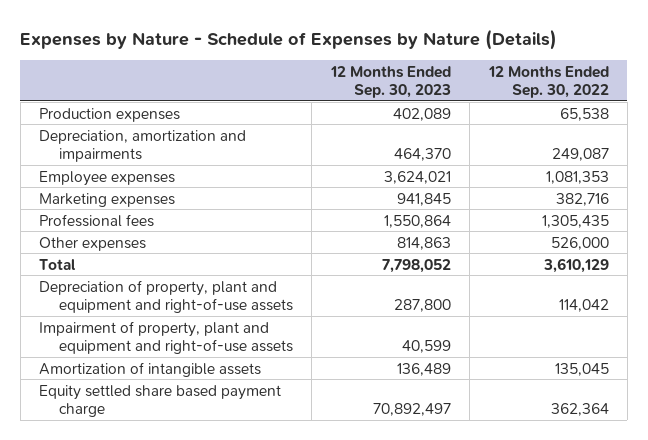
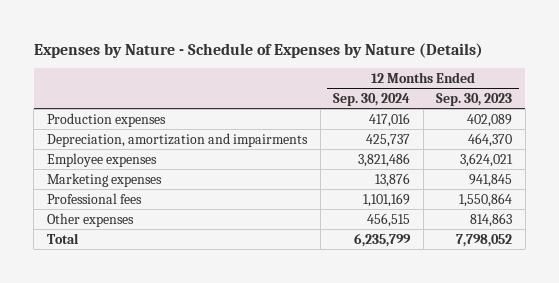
- | 12 Months Ended Sep. 30, 2023 | 12 Months Ended Sep. 30, 2022
+ | 12 Months Ended Sep. 30, 2024 | 12 Months Ended Sep. 30, 2023
- Depreciation of property, plant and equipment and right-of-use assets | 287,800 | 114,042
- Impairment of property, plant and equipment and right-of-use assets | 40,599 |
- Amortization of intangible assets | 136,489 | 135,045
- Equity settled share based payment charge | 70,892,497 | 362,364

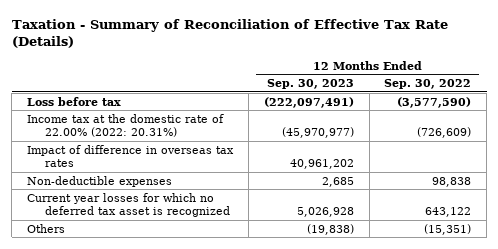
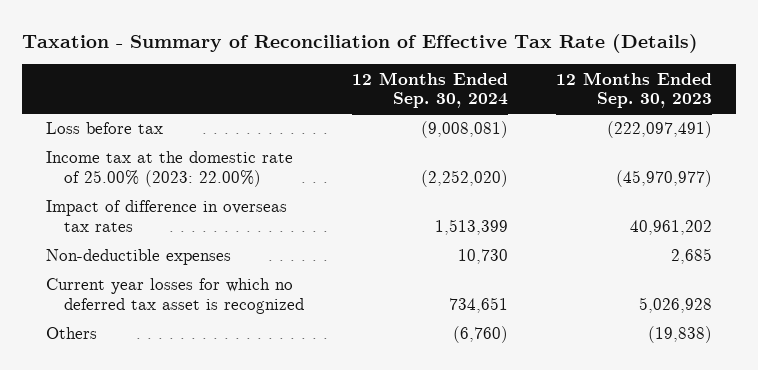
- | 12 Months Ended Sep. 30, 2023 | 12 Months Ended Sep. 30, 2022
+ | 12 Months Ended Sep. 30, 2024 | 12 Months Ended Sep. 30, 2023
- Income tax at the domestic rate of 22.00% (2022: 20.31%) | (45,970,977) | (726,609)
+ Income tax at the domestic rate of 25.00% (2023: 22.00%) | (2,252,020) | (45,970,977)

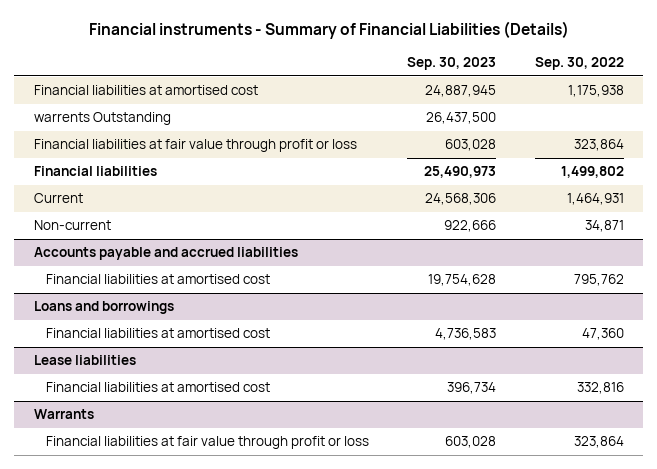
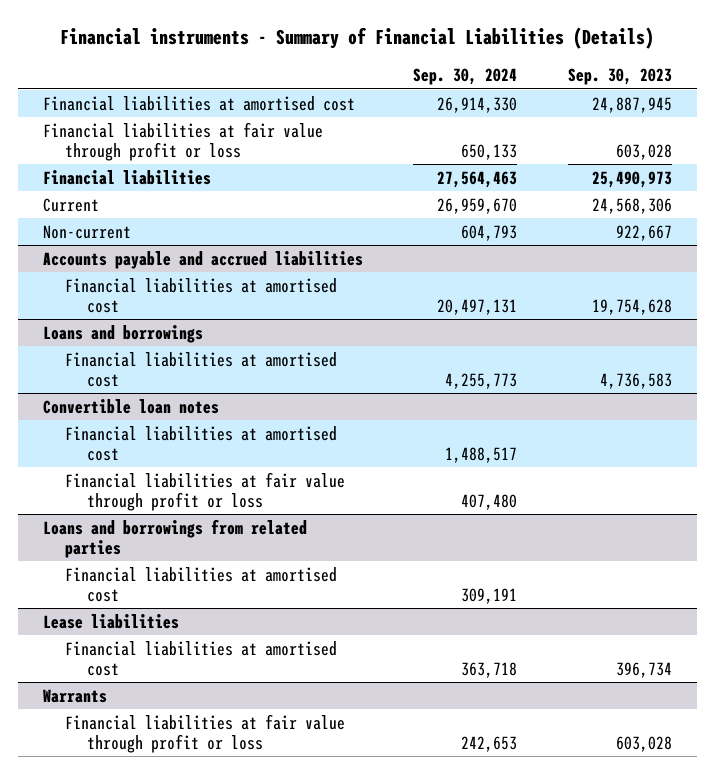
- | Sep. 30, 2023 | Sep. 30, 2022
+ | Sep. 30, 2024 | Sep. 30, 2023
- warrents Outstanding | 26,437,500 |
- Non-current | 922,666 | 34,871
+ Non-current | 604,793 | 922,667
+ Convertible loan notes
+ Financial liabilities at amortised cost | 1,488,517 |
+ Financial liabilities at fair value through profit or loss | 407,480 |
+ Loans and borrowings from related parties
+ Financial liabilities at amortised cost | 309,191 |

